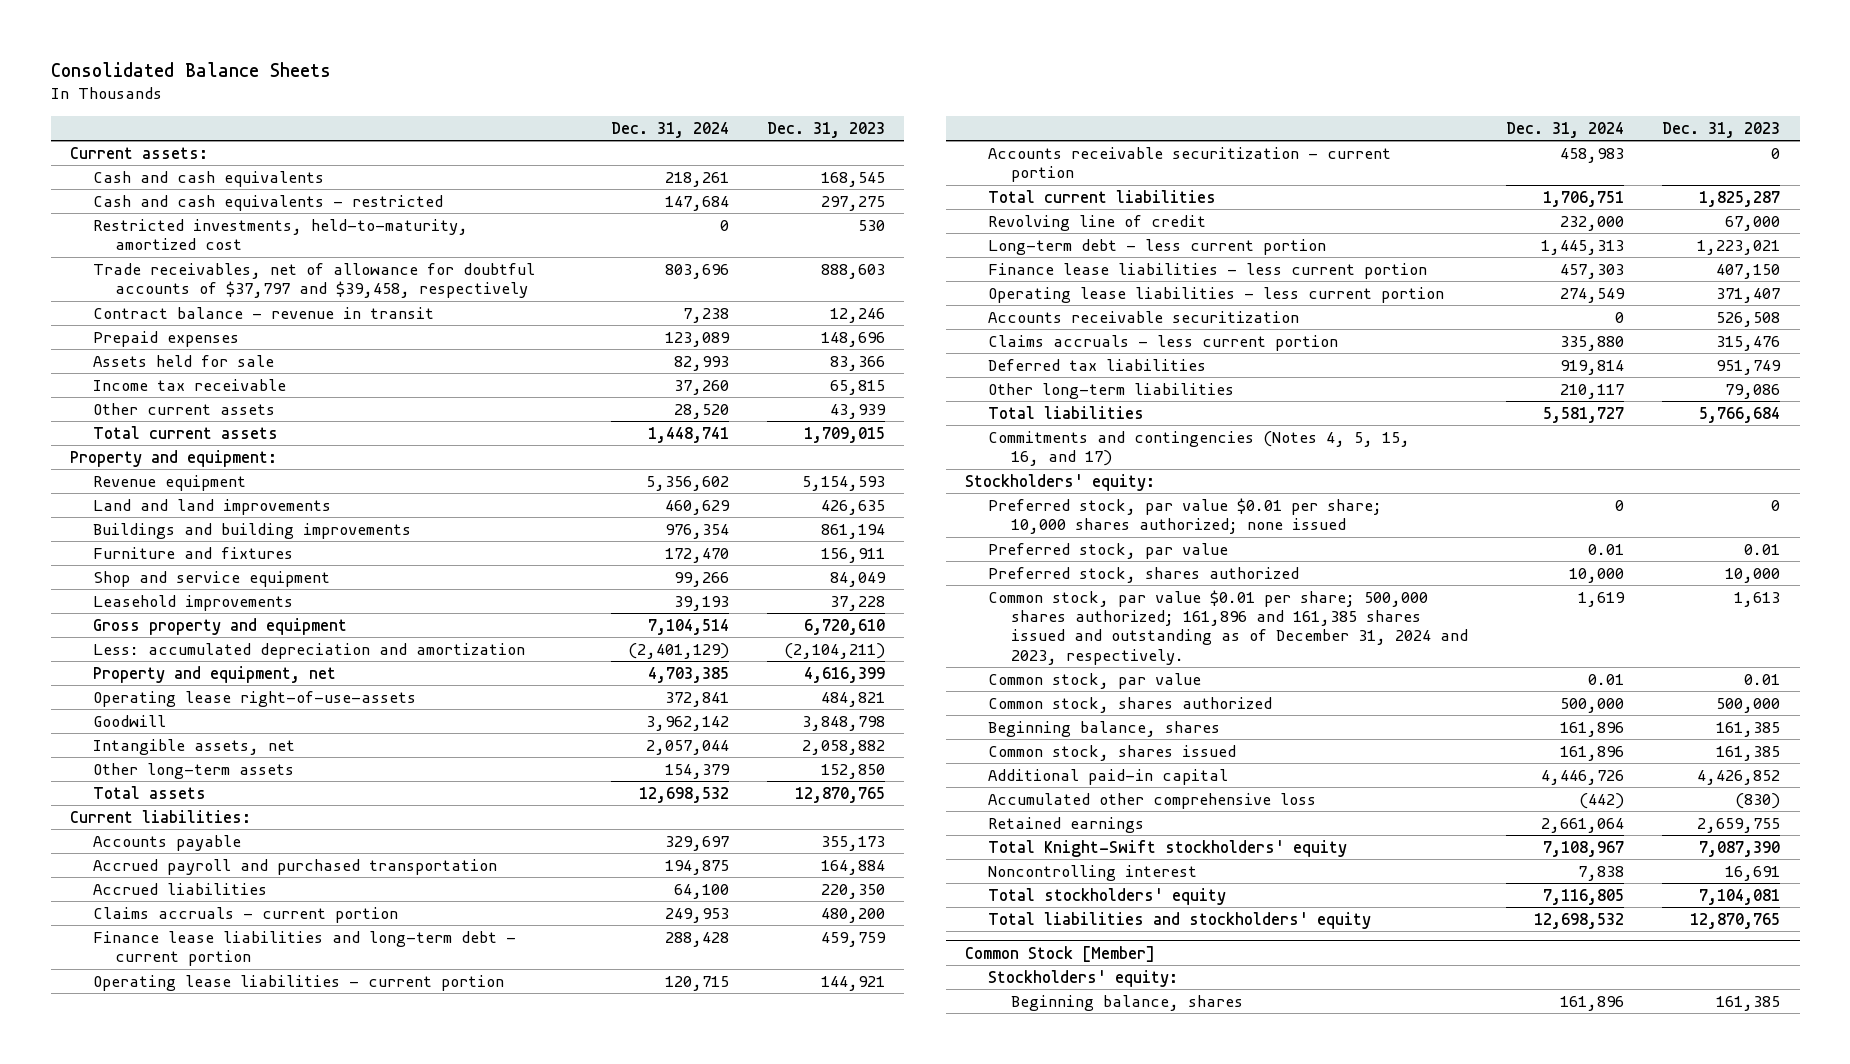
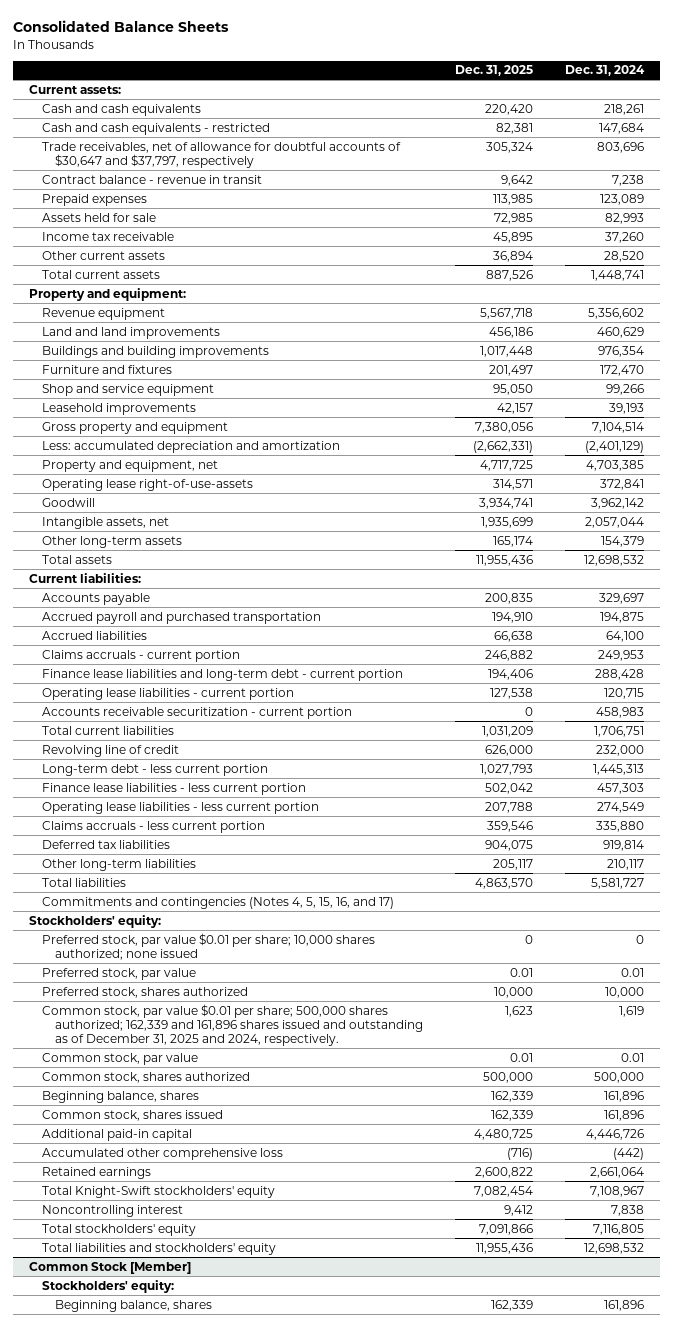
- | Dec. 31, 2024 | Dec. 31, 2023
+ | Dec. 31, 2025 | Dec. 31, 2024
- Restricted investments, held-to-maturity, amortized cost | 0 | 530
- Trade receivables, net of allowance for doubtful accounts of $37,797 and $39,458, respectively | 803,696 | 888,603
+ Trade receivables, net of allowance for doubtful accounts of $30,647 and $37,797, respectively | 305,324 | 803,696
- Accounts receivable securitization | 0 | 526,508
- Common stock, par value $0.01 per share; 500,000 shares authorized; 161,896 and 161,385 shares issued and outstanding as of December 31, 2024 and 2023, respectively. | 1,619 | 1,613
+ Common stock, par value $0.01 per share; 500,000 shares authorized; 162,339 and 161,896 shares issued and outstanding as of December 31, 2025 and 2024, respectively. | 1,623 | 1,619

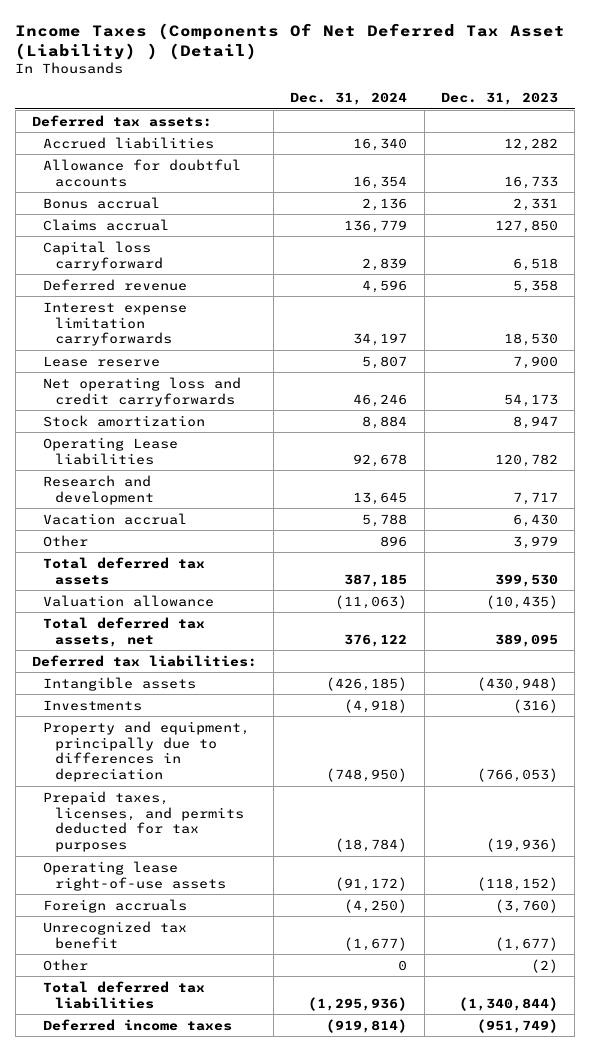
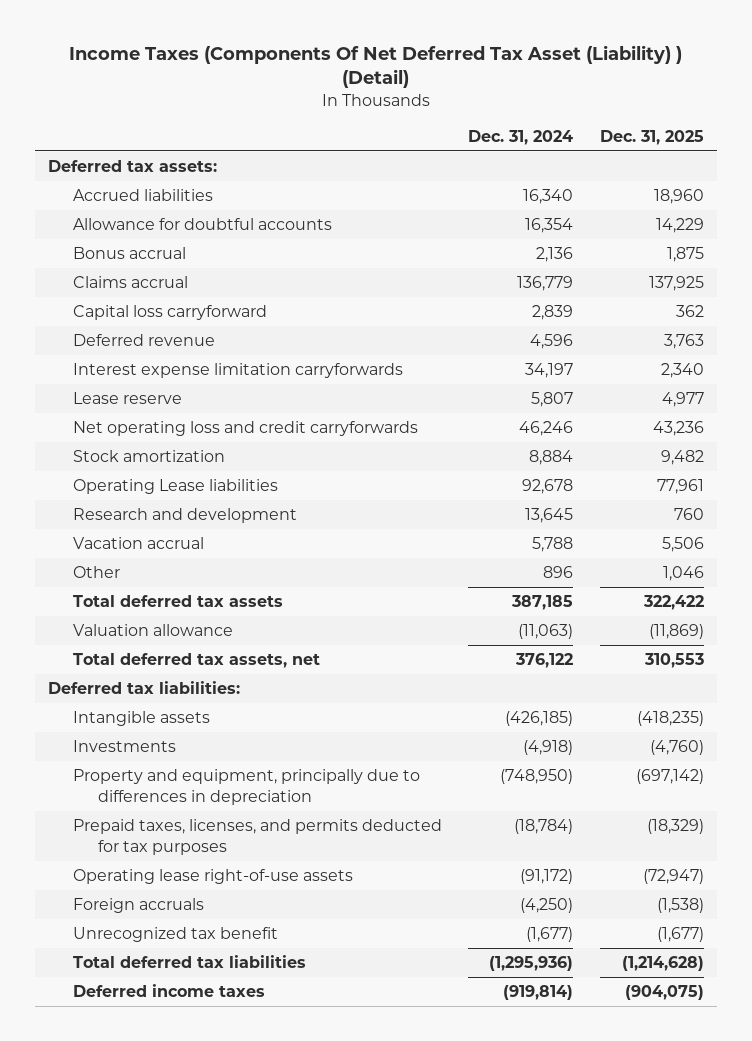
- | Dec. 31, 2024 | Dec. 31, 2023
+ | Dec. 31, 2024 | Dec. 31, 2025
- Other | 0 | (2)

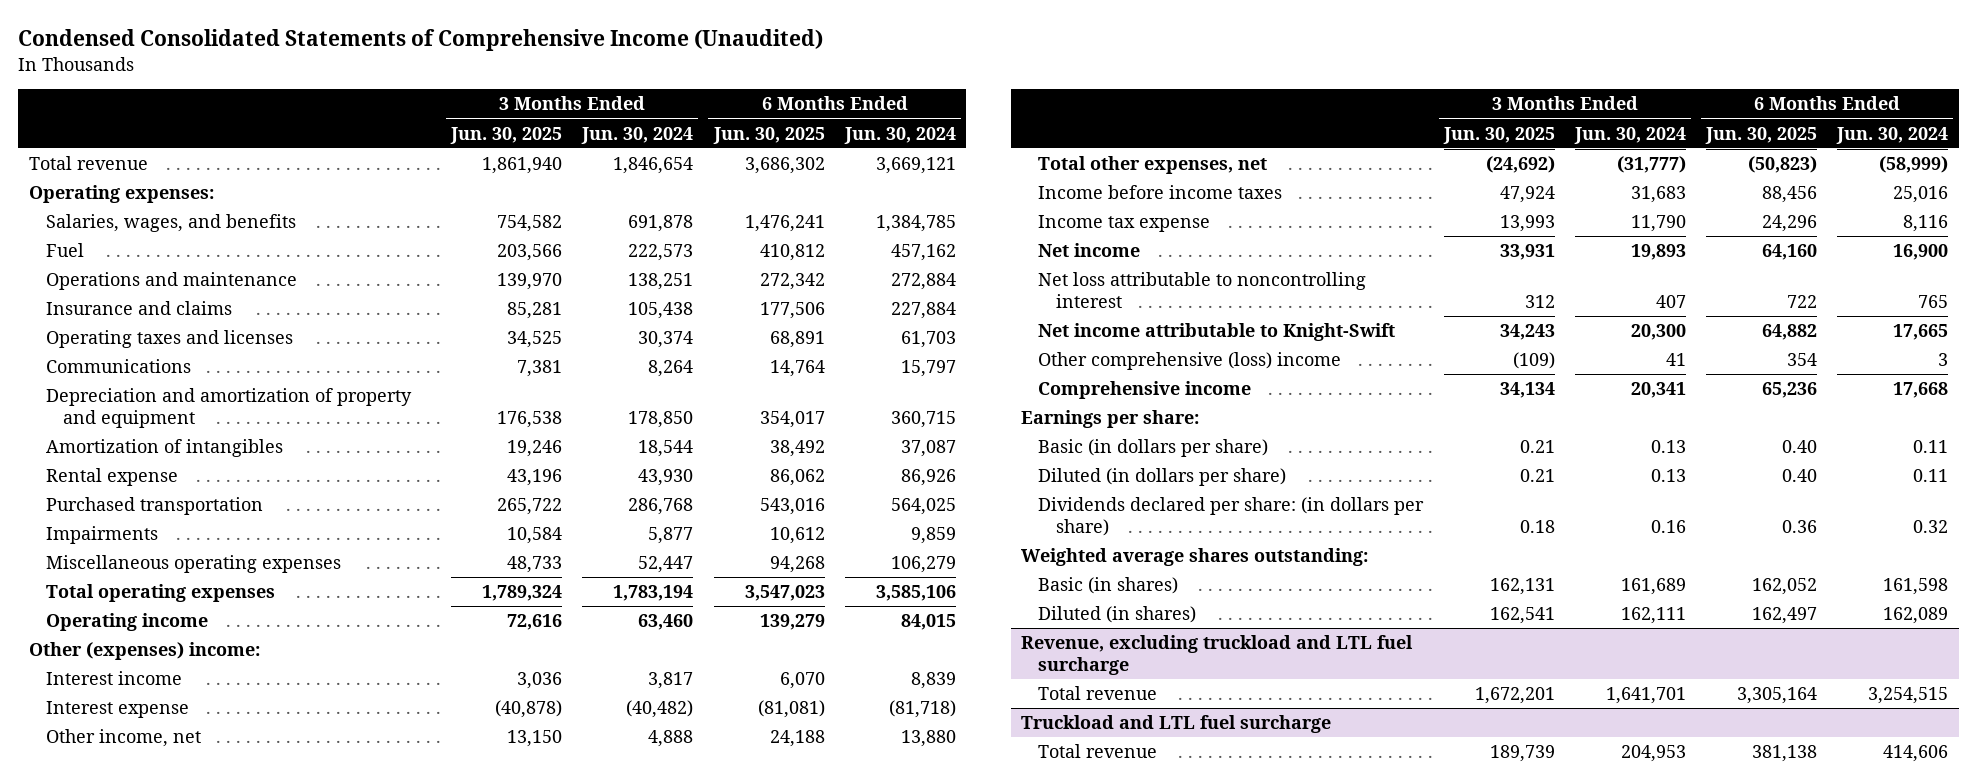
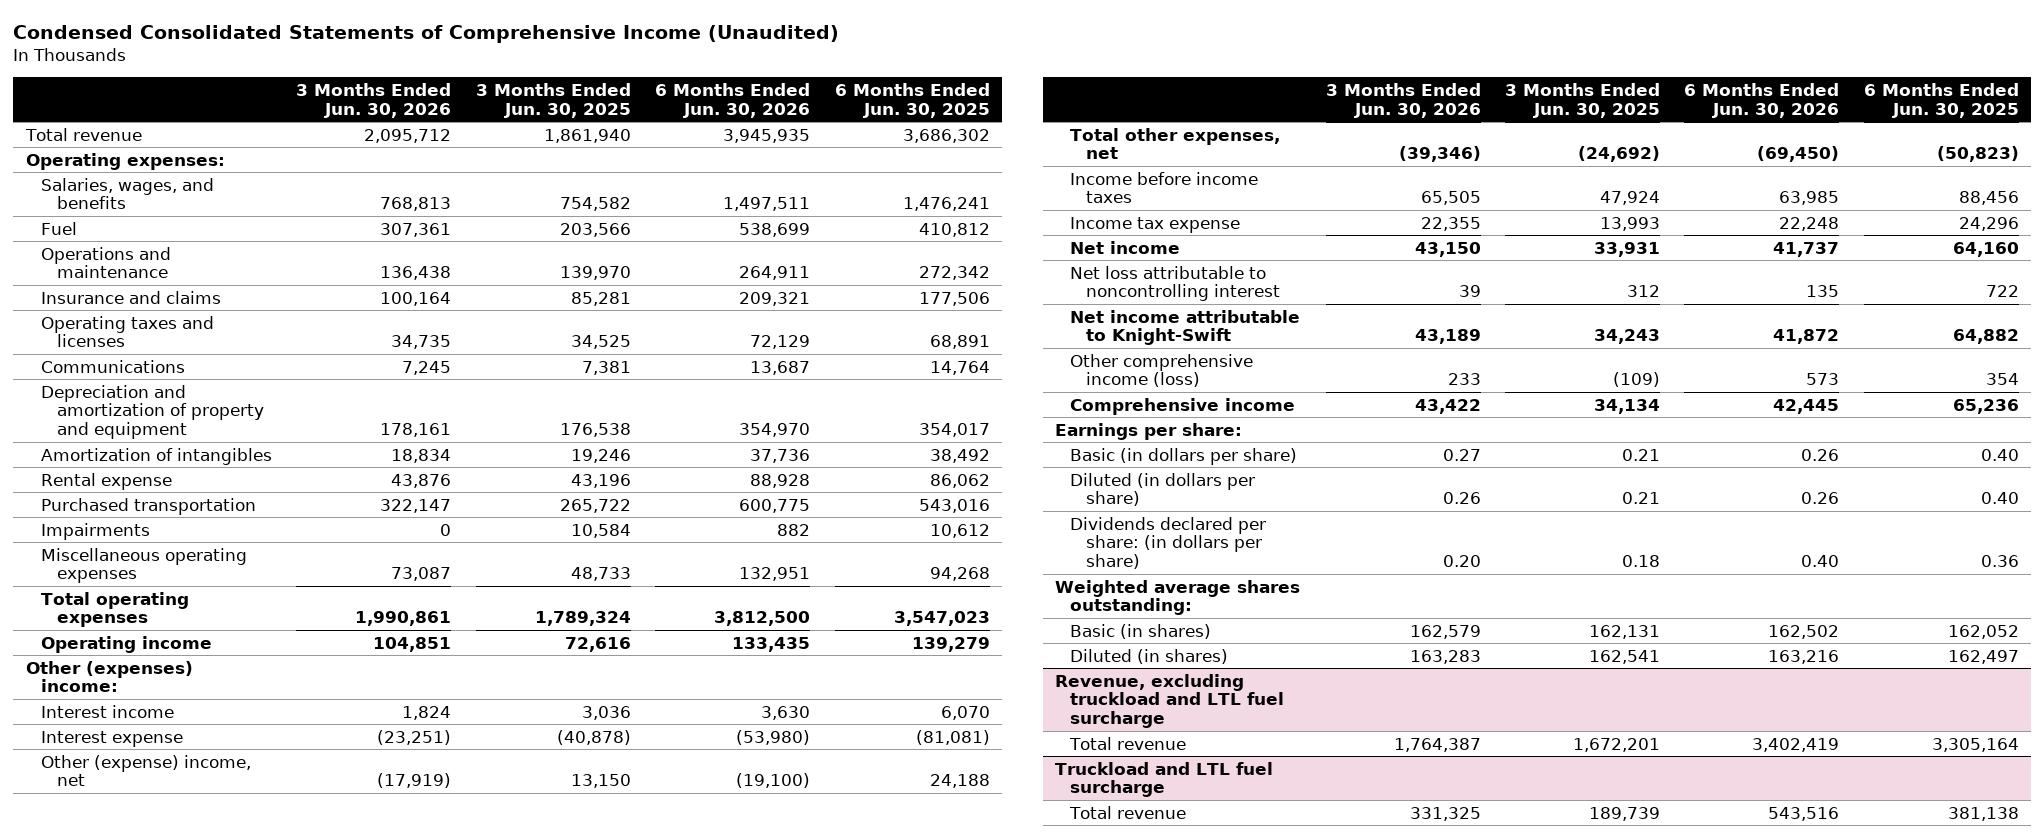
- | 3 Months Ended Jun. 30, 2025 | 3 Months Ended Jun. 30, 2024 | 6 Months Ended Jun. 30, 2025 | 6 Months Ended Jun. 30, 2024
+ | 3 Months Ended Jun. 30, 2026 | 3 Months Ended Jun. 30, 2025 | 6 Months Ended Jun. 30, 2026 | 6 Months Ended Jun. 30, 2025
- Other income, net | 13,150 | 4,888 | 24,188 | 13,880
+ Other (expense) income, net | (17,919) | 13,150 | (19,100) | 24,188
- Other comprehensive (loss) income | (109) | 41 | 354 | 3
+ Other comprehensive income (loss) | 233 | (109) | 573 | 354

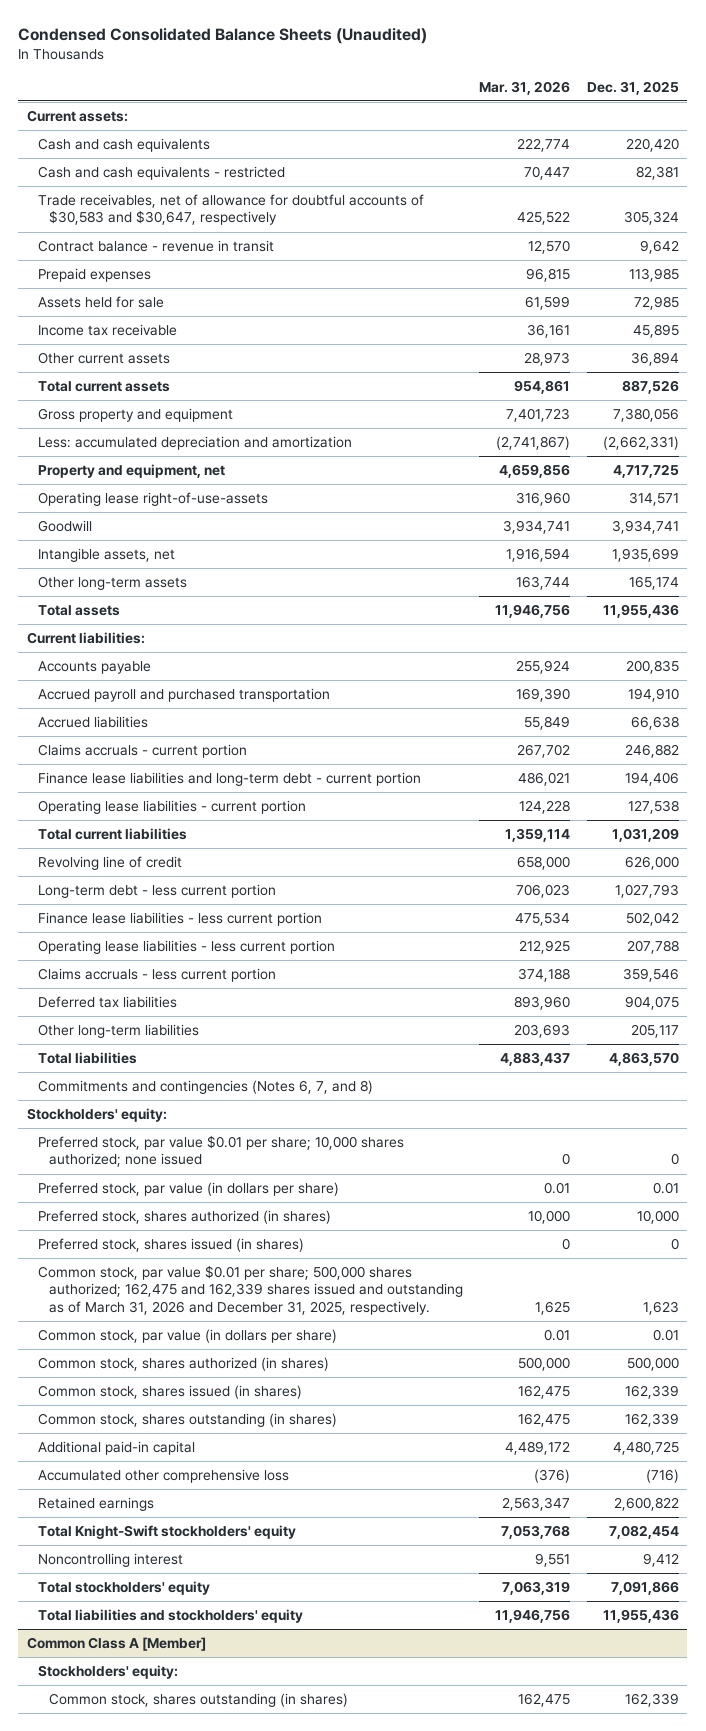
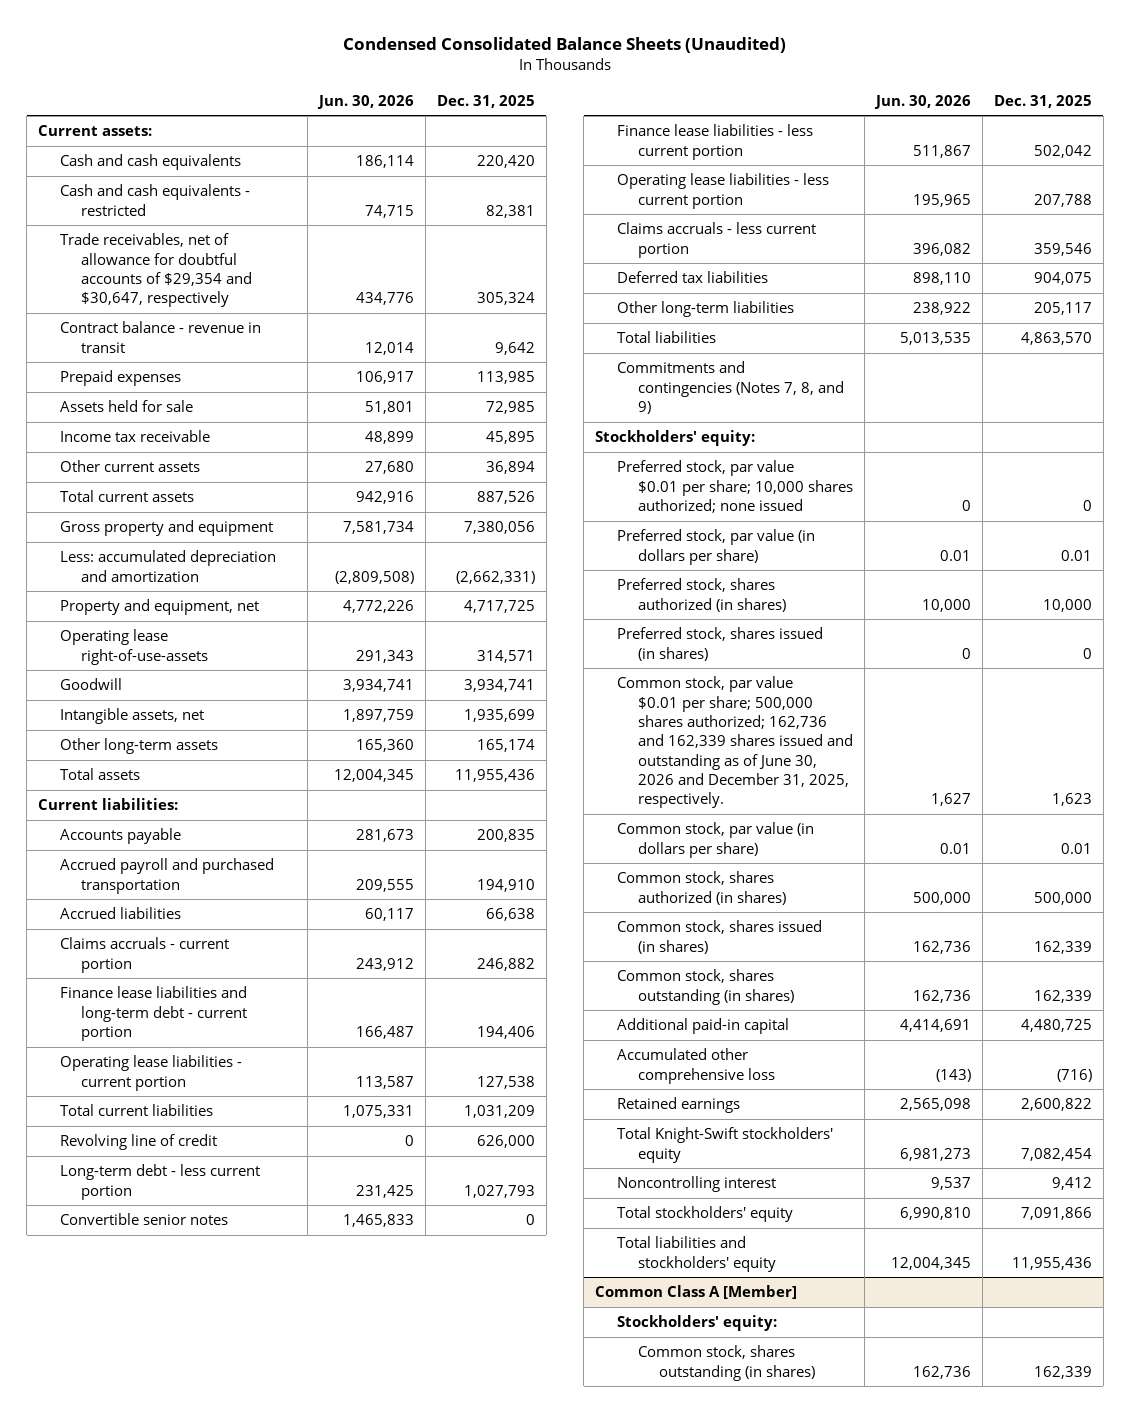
- | Mar. 31, 2026 | Dec. 31, 2025
+ | Jun. 30, 2026 | Dec. 31, 2025
- Trade receivables, net of allowance for doubtful accounts of $30,583 and $30,647, respectively | 425,522 | 305,324
+ Trade receivables, net of allowance for doubtful accounts of $29,354 and $30,647, respectively | 434,776 | 305,324
+ Convertible senior notes | 1,465,833 | 0
- Commitments and contingencies (Notes 6, 7, and 8)
+ Commitments and contingencies (Notes 7, 8, and 9)
- Common stock, par value $0.01 per share; 500,000 shares authorized; 162,475 and 162,339 shares issued and outstanding as of March 31, 2026 and December 31, 2025, respectively. | 1,625 | 1,623
+ Common stock, par value $0.01 per share; 500,000 shares authorized; 162,736 and 162,339 shares issued and outstanding as of June 30, 2026 and December 31, 2025, respectively. | 1,627 | 1,623

